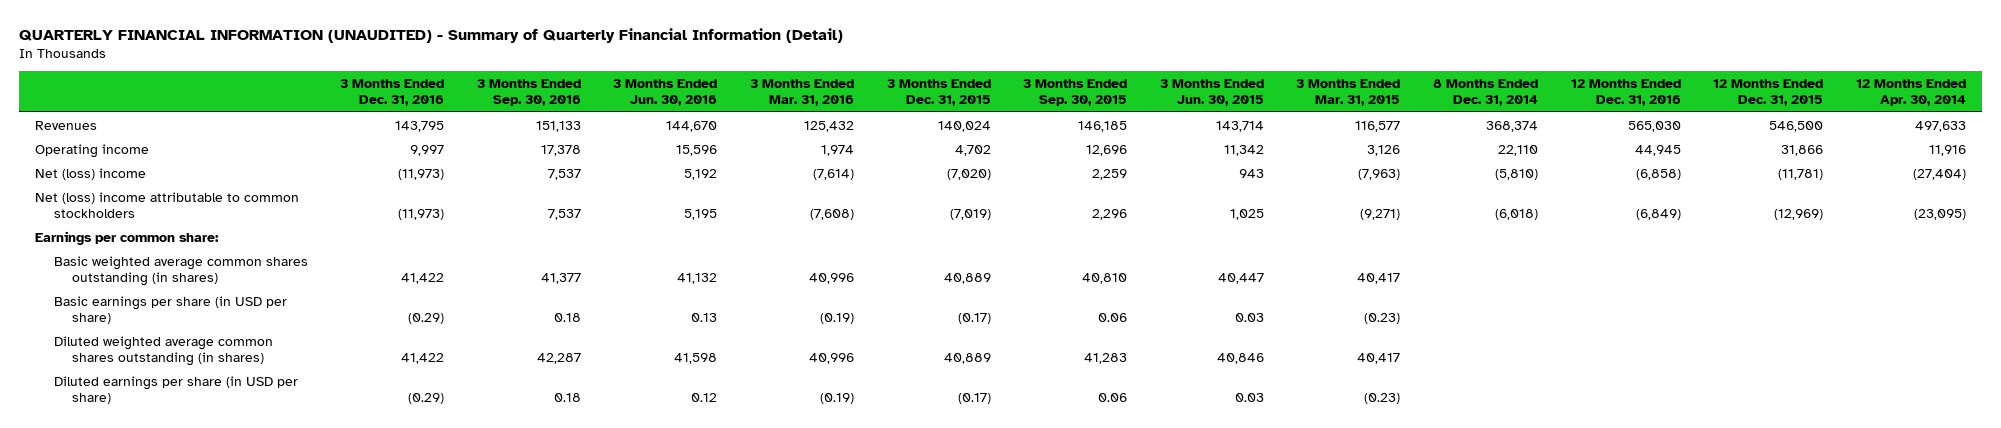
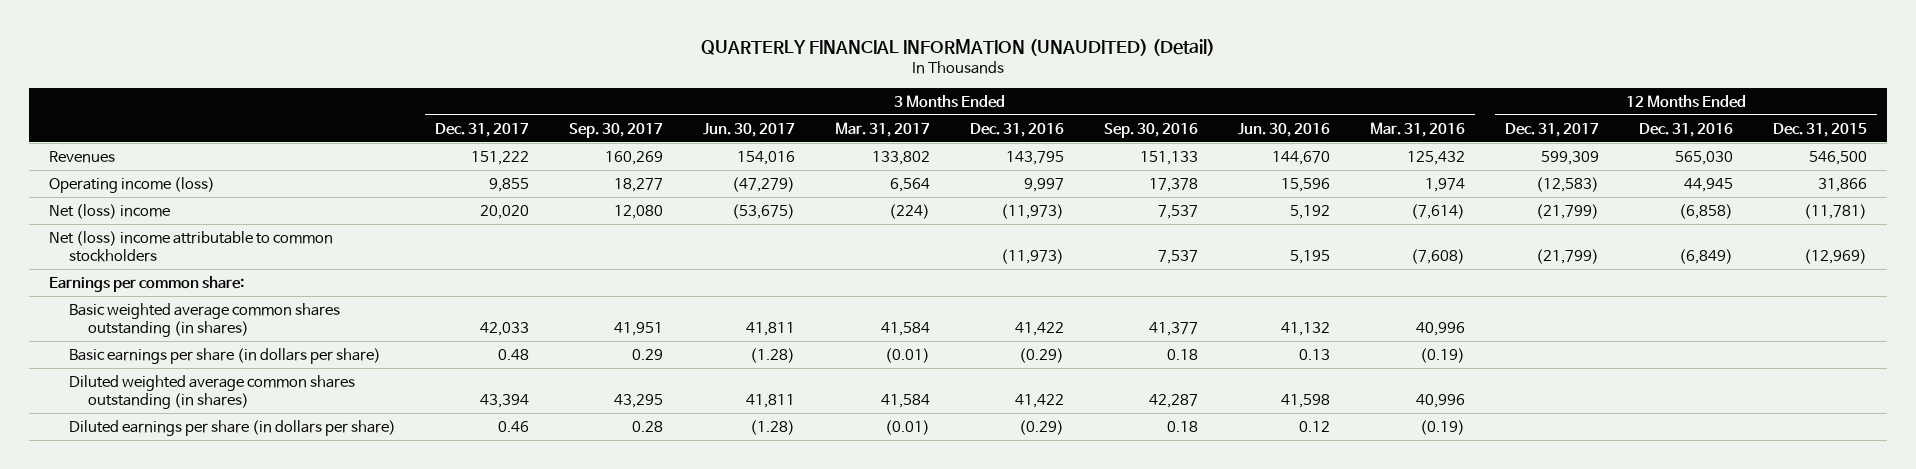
- QUARTERLY FINANCIAL INFORMATION (UNAUDITED) - Summary of Quarterly Financial Information (Detail)
+ QUARTERLY FINANCIAL INFORMATION (UNAUDITED) (Detail)
- | 3 Months Ended Dec. 31, 2016 | 3 Months Ended Sep. 30, 2016 | 3 Months Ended Jun. 30, 2016 | 3 Months Ended Mar. 31, 2016 | 3 Months Ended Dec. 31, 2015 | 3 Months Ended Sep. 30, 2015 | 3 Months Ended Jun. 30, 2015 | 3 Months Ended Mar. 31, 2015 | 8 Months Ended Dec. 31, 2014 | 12 Months Ended Dec. 31, 2016 | 12 Months Ended Dec. 31, 2015 | 12 Months Ended Apr. 30, 2014
+ | 3 Months Ended Dec. 31, 2017 | 3 Months Ended Sep. 30, 2017 | 3 Months Ended Jun. 30, 2017 | 3 Months Ended Mar. 31, 2017 | 3 Months Ended Dec. 31, 2016 | 3 Months Ended Sep. 30, 2016 | 3 Months Ended Jun. 30, 2016 | 3 Months Ended Mar. 31, 2016 | 12 Months Ended Dec. 31, 2017 | 12 Months Ended Dec. 31, 2016 | 12 Months Ended Dec. 31, 2015
- Operating income | 9,997 | 17,378 | 15,596 | 1,974 | 4,702 | 12,696 | 11,342 | 3,126 | 22,110 | 44,945 | 31,866 | 11,916
+ Operating income (loss) | 9,855 | 18,277 | (47,279) | 6,564 | 9,997 | 17,378 | 15,596 | 1,974 | (12,583) | 44,945 | 31,866
- Basic earnings per share (in USD per share) | (0.29) | 0.18 | 0.13 | (0.19) | (0.17) | 0.06 | 0.03 | (0.23) | | | |
+ Basic earnings per share (in dollars per share) | 0.48 | 0.29 | (1.28) | (0.01) | (0.29) | 0.18 | 0.13 | (0.19) | | |
- Diluted earnings per share (in USD per share) | (0.29) | 0.18 | 0.12 | (0.19) | (0.17) | 0.06 | 0.03 | (0.23) | | | |
+ Diluted earnings per share (in dollars per share) | 0.46 | 0.28 | (1.28) | (0.01) | (0.29) | 0.18 | 0.12 | (0.19) | | |

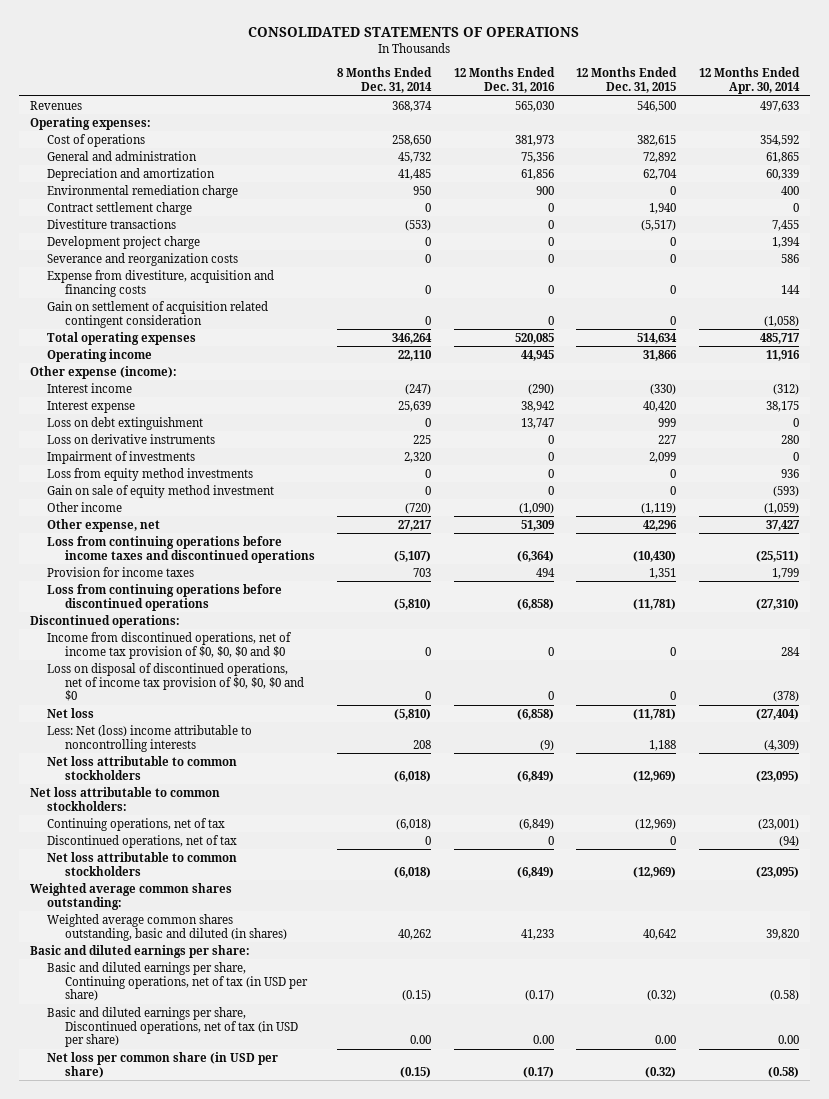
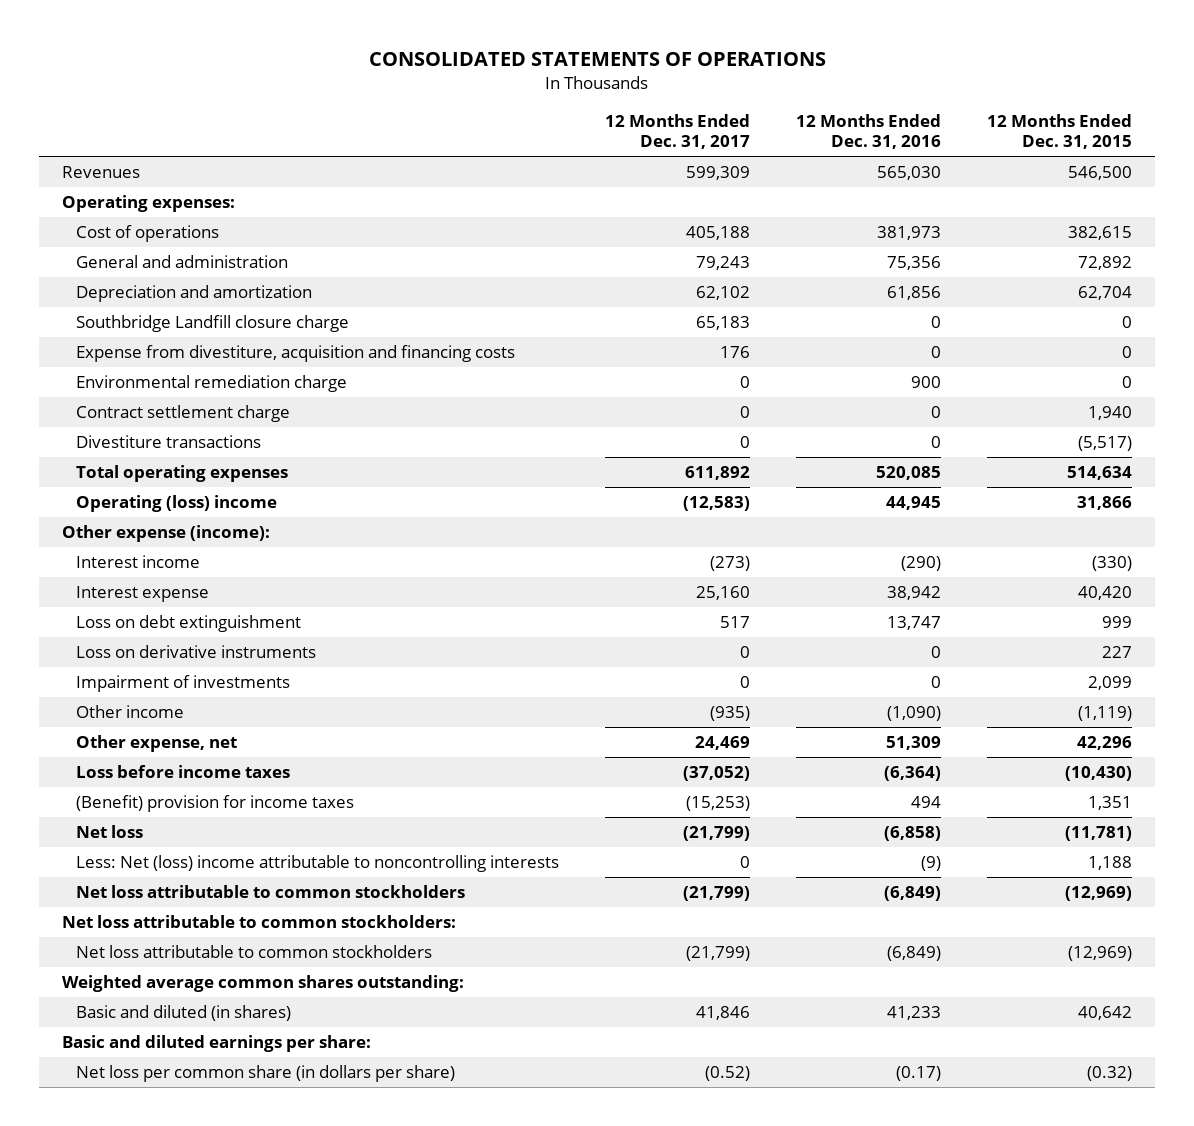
- | 8 Months Ended Dec. 31, 2014 | 12 Months Ended Dec. 31, 2016 | 12 Months Ended Dec. 31, 2015 | 12 Months Ended Apr. 30, 2014
+ | 12 Months Ended Dec. 31, 2017 | 12 Months Ended Dec. 31, 2016 | 12 Months Ended Dec. 31, 2015
+ Southbridge Landfill closure charge | 65,183 | 0 | 0
moved up: Expense from divestiture, acquisition and financing costs | 176 | 0 | 0
- Development project charge | 0 | 0 | 0 | 1,394
- Severance and reorganization costs | 0 | 0 | 0 | 586
- Gain on settlement of acquisition related contingent consideration | 0 | 0 | 0 | (1,058)
- Operating income | 22,110 | 44,945 | 31,866 | 11,916
+ Operating (loss) income | (12,583) | 44,945 | 31,866
- Loss from equity method investments | 0 | 0 | 0 | 936
- Gain on sale of equity method investment | 0 | 0 | 0 | (593)
- Loss from continuing operations before income taxes and discontinued operations | (5,107) | (6,364) | (10,430) | (25,511)
- Provision for income taxes | 703 | 494 | 1,351 | 1,799
- Loss from continuing operations before discontinued operations | (5,810) | (6,858) | (11,781) | (27,310)
- Discontinued operations:
- Income from discontinued operations, net of income tax provision of $0, $0, $0 and $0 | 0 | 0 | 0 | 284
- Loss on disposal of discontinued operations, net of income tax provision of $0, $0, $0 and $0 | 0 | 0 | 0 | (378)
+ Loss before income taxes | (37,052) | (6,364) | (10,430)
+ (Benefit) provision for income taxes | (15,253) | 494 | 1,351
- Continuing operations, net of tax | (6,018) | (6,849) | (12,969) | (23,001)
- Discontinued operations, net of tax | 0 | 0 | 0 | (94)
- Weighted average common shares outstanding, basic and diluted (in shares) | 40,262 | 41,233 | 40,642 | 39,820
+ Basic and diluted (in shares) | 41,846 | 41,233 | 40,642
- Basic and diluted earnings per share, Continuing operations, net of tax (in USD per share) | (0.15) | (0.17) | (0.32) | (0.58)
- Basic and diluted earnings per share, Discontinued operations, net of tax (in USD per share) | 0.00 | 0.00 | 0.00 | 0.00
- Net loss per common share (in USD per share) | (0.15) | (0.17) | (0.32) | (0.58)
+ Net loss per common share (in dollars per share) | (0.52) | (0.17) | (0.32)

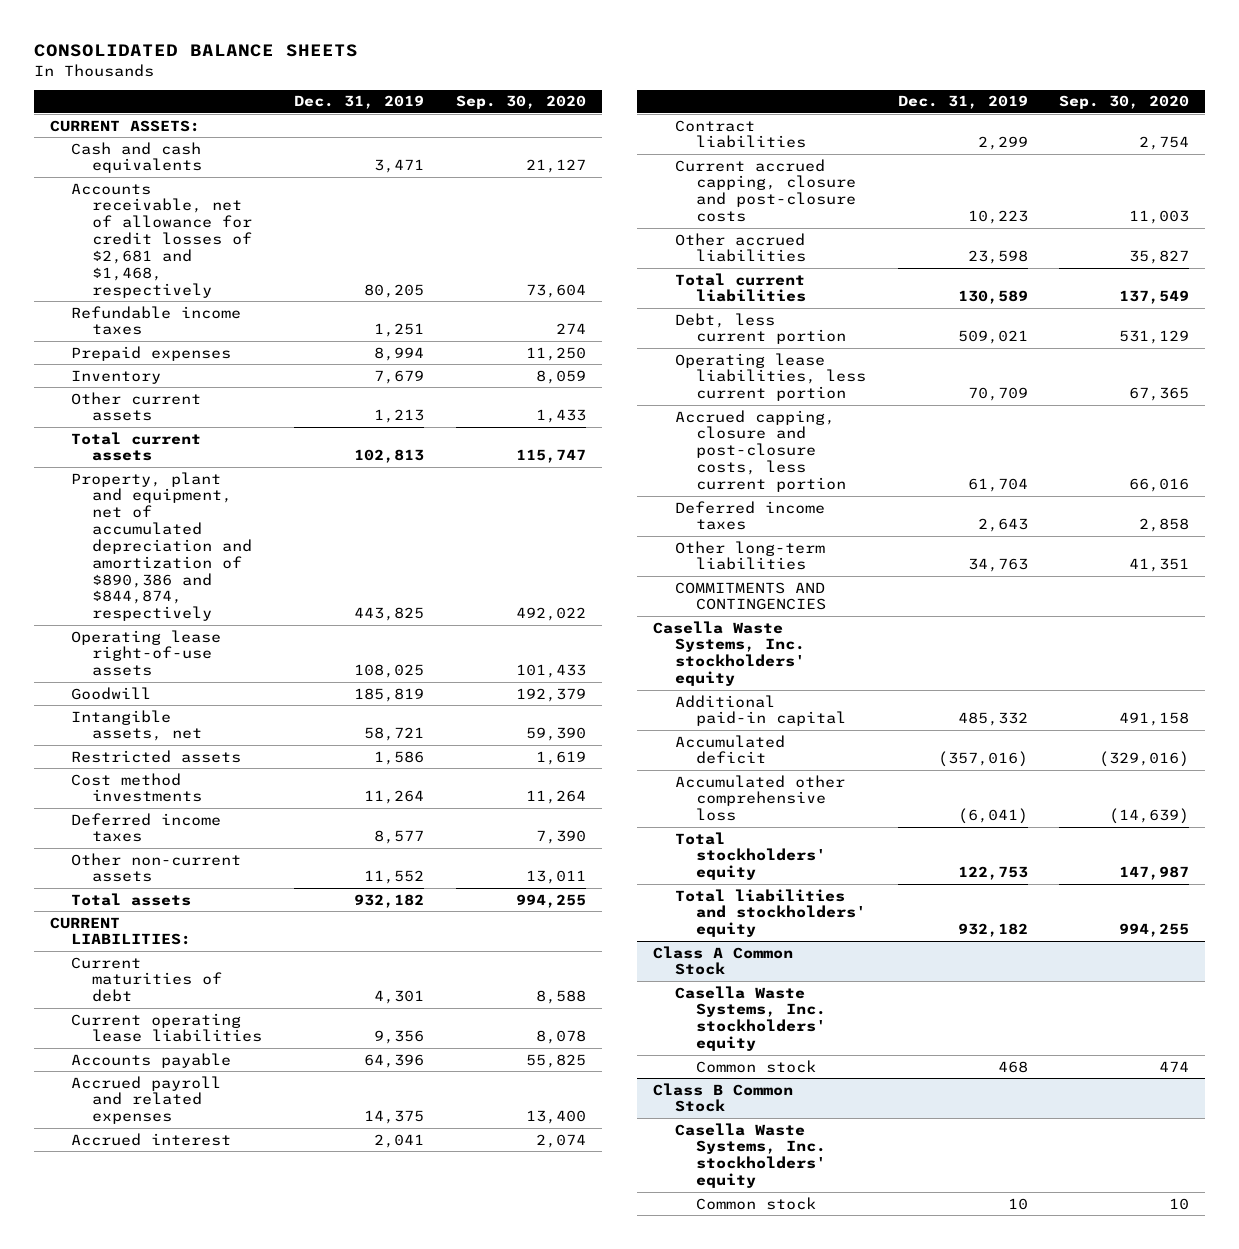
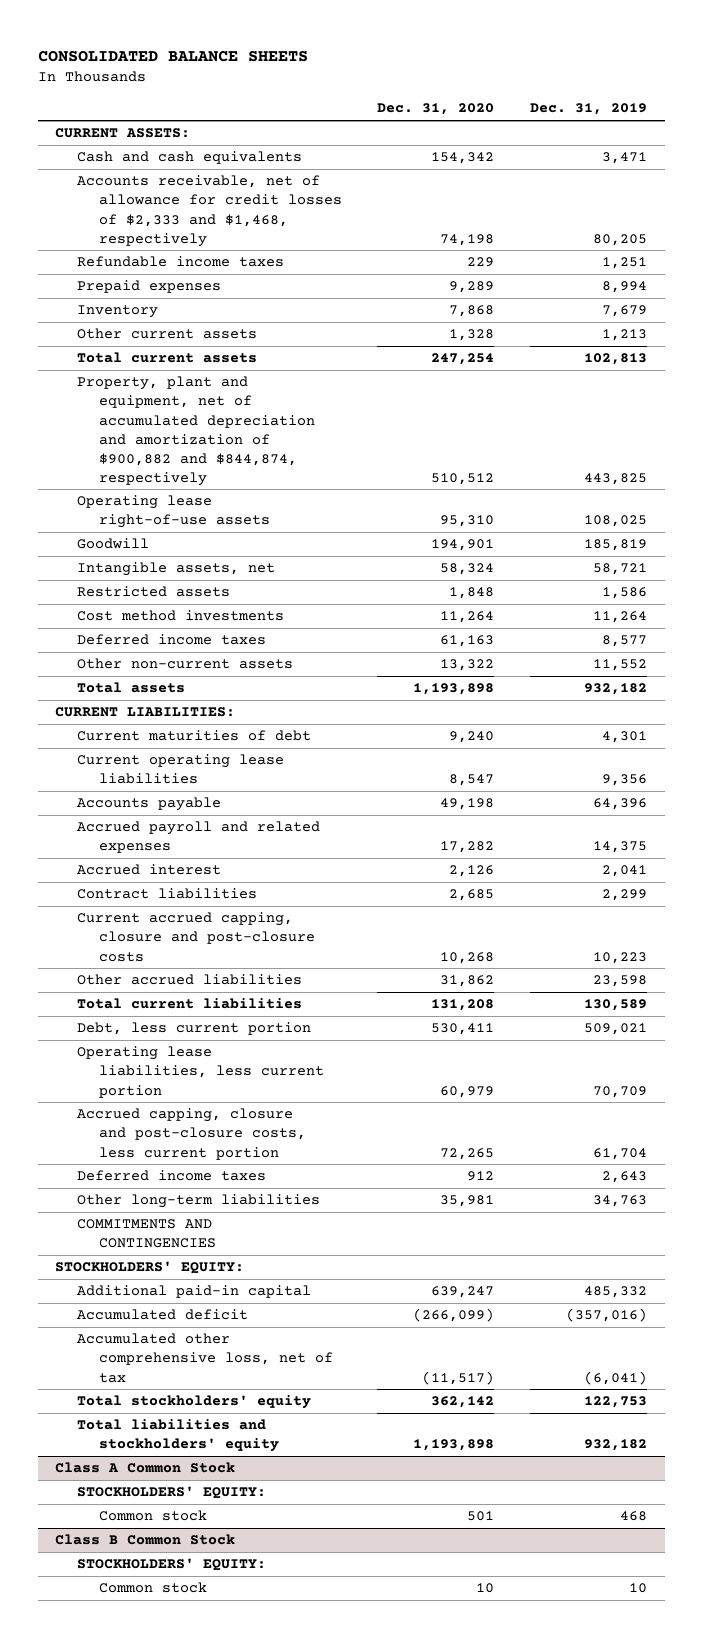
- | Dec. 31, 2019 | Sep. 30, 2020
+ | Dec. 31, 2020 | Dec. 31, 2019
- Accounts receivable, net of allowance for credit losses of $2,681 and $1,468, respectively | 80,205 | 73,604
+ Accounts receivable, net of allowance for credit losses of $2,333 and $1,468, respectively | 74,198 | 80,205
- Property, plant and equipment, net of accumulated depreciation and amortization of $890,386 and $844,874, respectively | 443,825 | 492,022
+ Property, plant and equipment, net of accumulated depreciation and amortization of $900,882 and $844,874, respectively | 510,512 | 443,825
- Casella Waste Systems, Inc. stockholders' equity
+ STOCKHOLDERS' EQUITY:
- Accumulated other comprehensive loss | (6,041) | (14,639)
+ Accumulated other comprehensive loss, net of tax | (11,517) | (6,041)
@ Class A Common Stock
- Casella Waste Systems, Inc. stockholders' equity
+ STOCKHOLDERS' EQUITY:
@ Class B Common Stock
- Casella Waste Systems, Inc. stockholders' equity
+ STOCKHOLDERS' EQUITY:

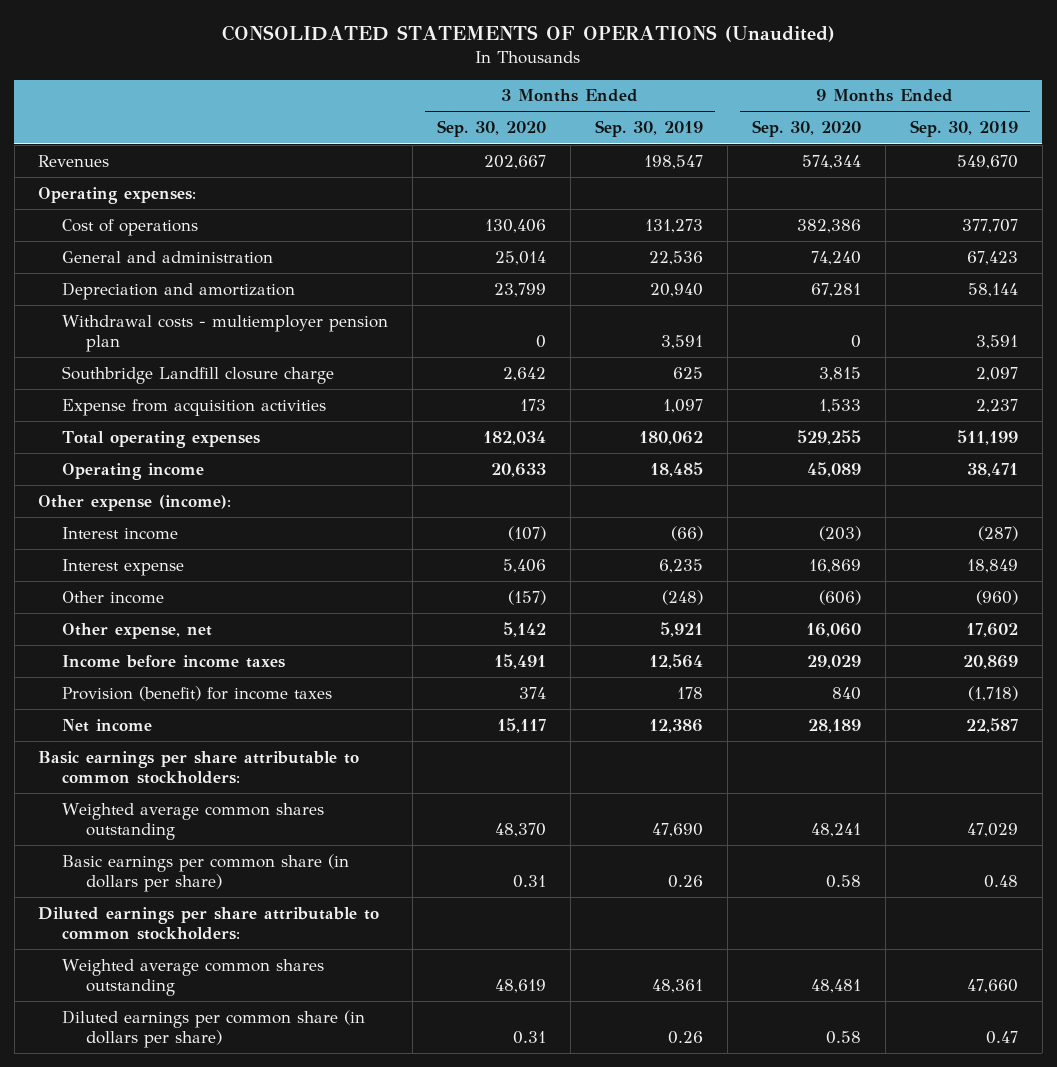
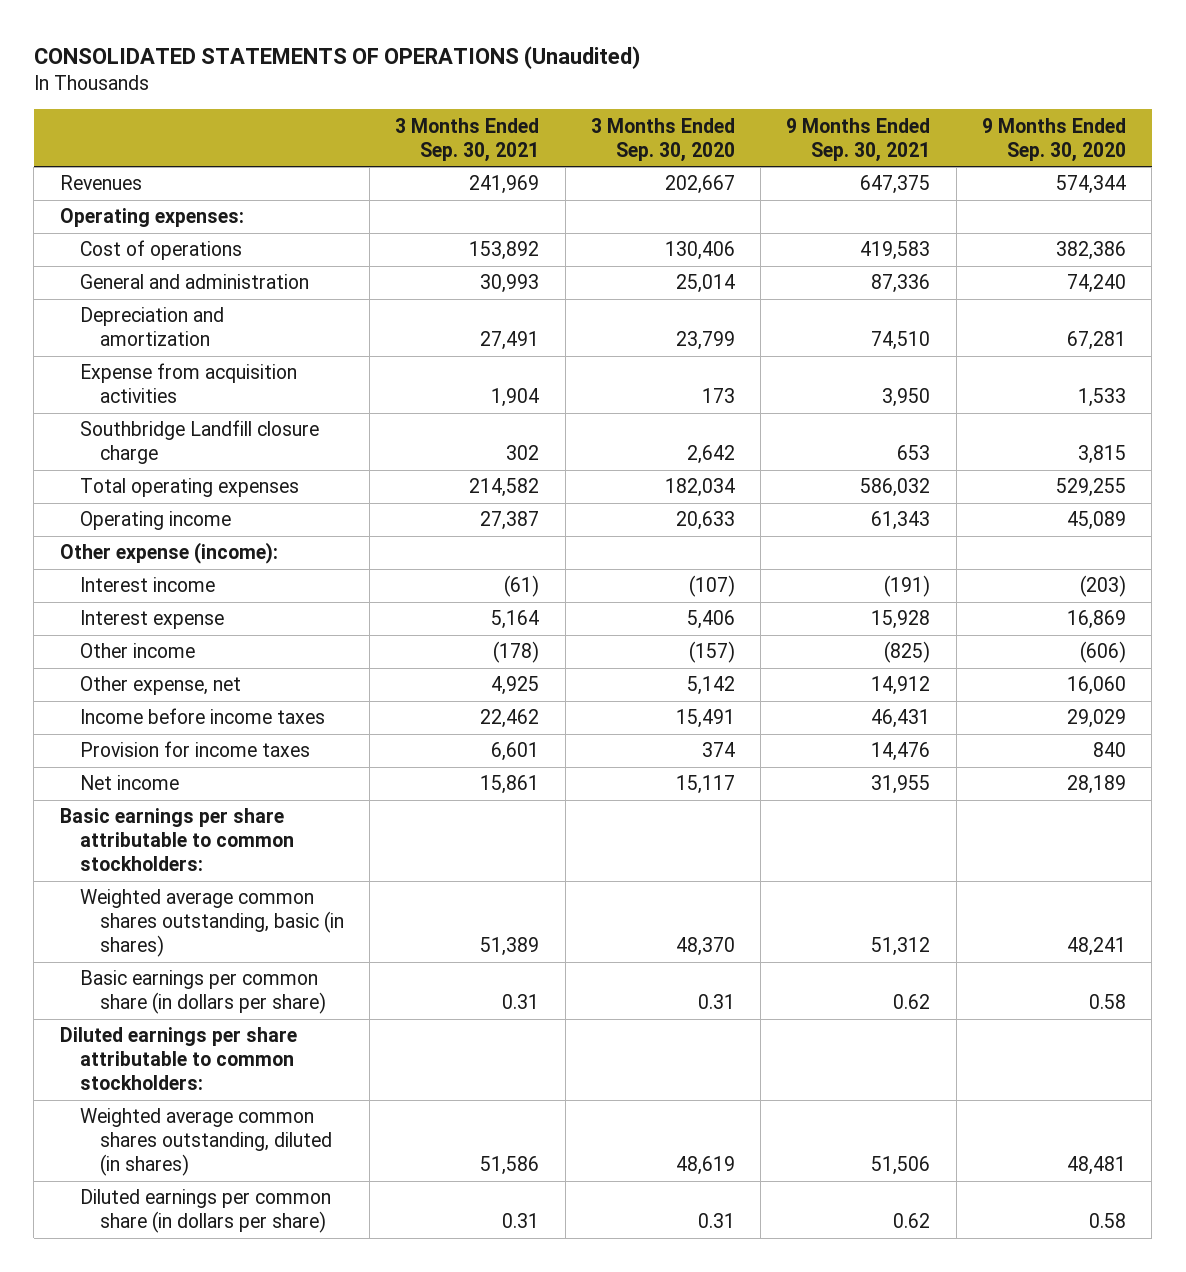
- | 3 Months Ended Sep. 30, 2020 | 3 Months Ended Sep. 30, 2019 | 9 Months Ended Sep. 30, 2020 | 9 Months Ended Sep. 30, 2019
+ | 3 Months Ended Sep. 30, 2021 | 3 Months Ended Sep. 30, 2020 | 9 Months Ended Sep. 30, 2021 | 9 Months Ended Sep. 30, 2020
- Withdrawal costs - multiemployer pension plan | 0 | 3,591 | 0 | 3,591
moved down: Southbridge Landfill closure charge | 302 | 2,642 | 653 | 3,815
- Provision (benefit) for income taxes | 374 | 178 | 840 | (1,718)
+ Provision for income taxes | 6,601 | 374 | 14,476 | 840
- Weighted average common shares outstanding | 48,370 | 47,690 | 48,241 | 47,029
+ Weighted average common shares outstanding, basic (in shares) | 51,389 | 48,370 | 51,312 | 48,241
- Weighted average common shares outstanding | 48,619 | 48,361 | 48,481 | 47,660
+ Weighted average common shares outstanding, diluted (in shares) | 51,586 | 48,619 | 51,506 | 48,481

